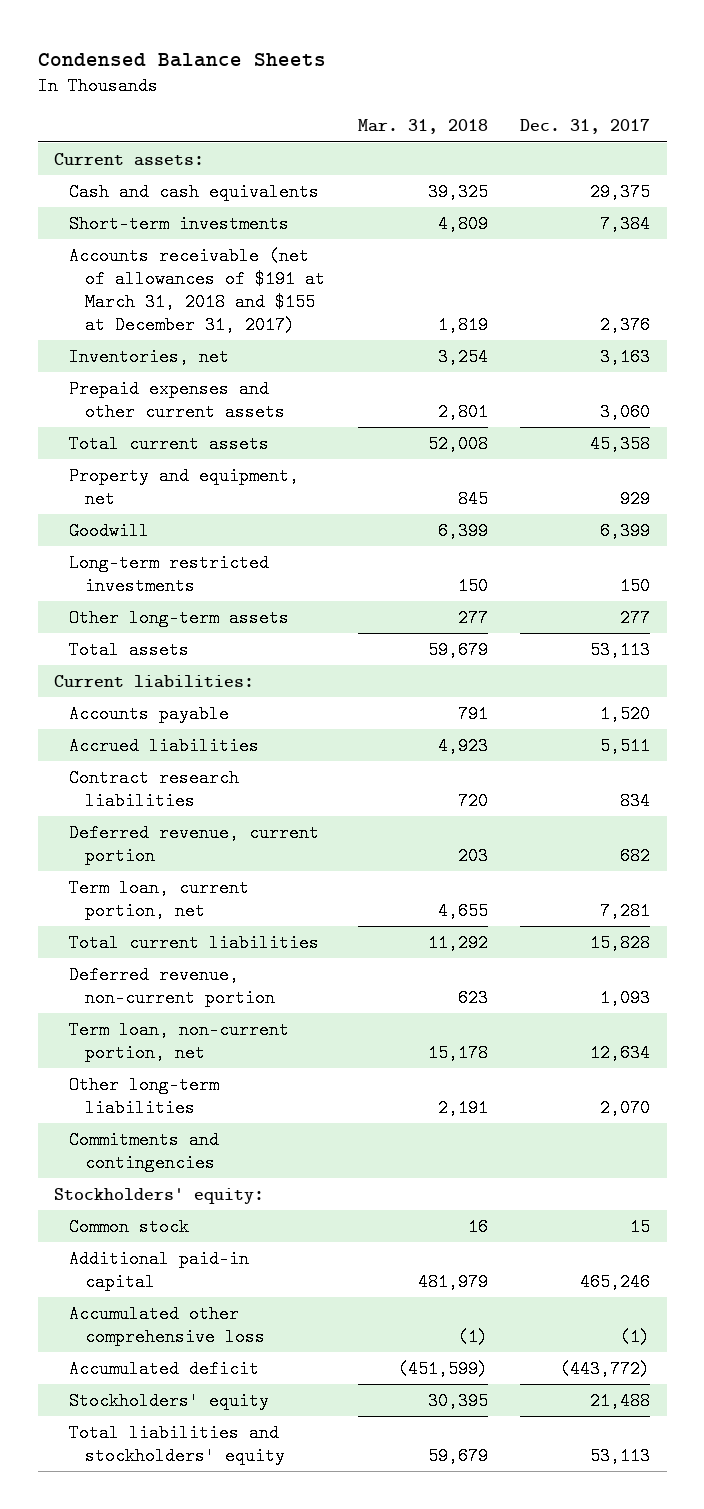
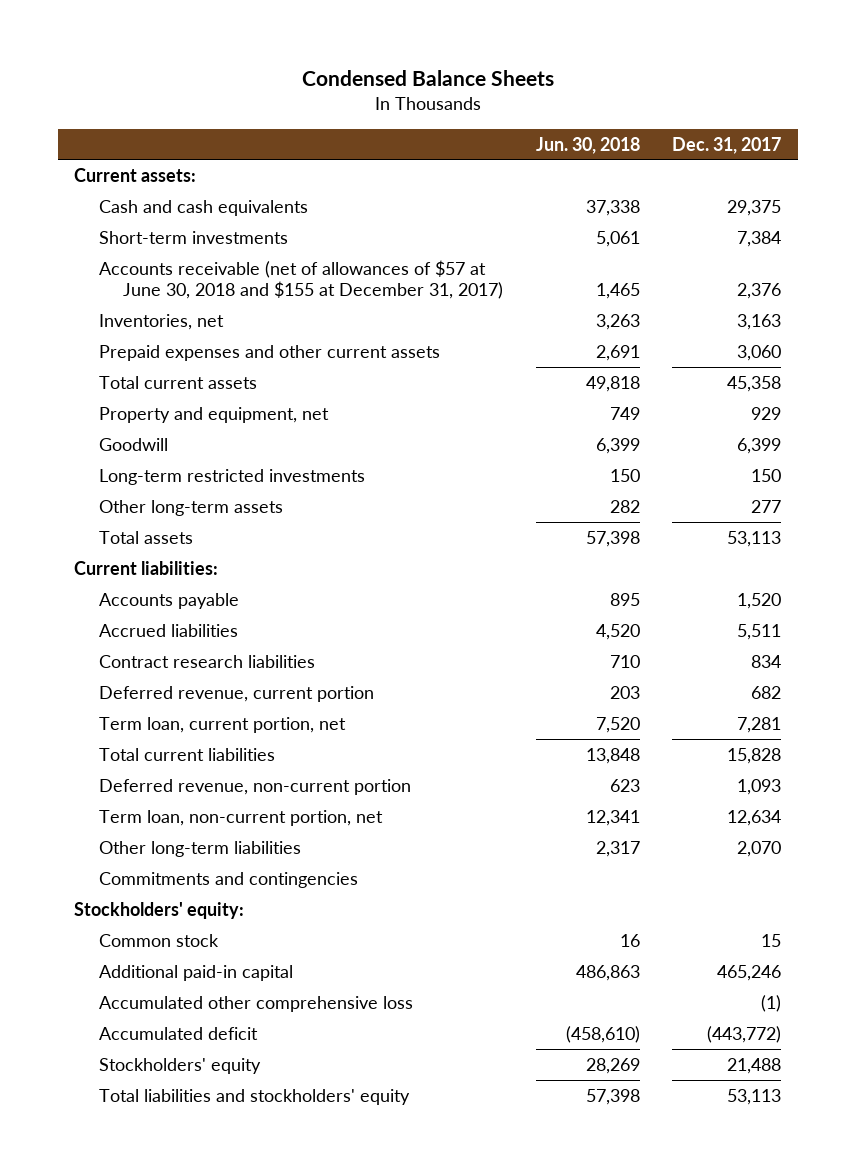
- | Mar. 31, 2018 | Dec. 31, 2017
+ | Jun. 30, 2018 | Dec. 31, 2017
- Accounts receivable (net of allowances of $191 at March 31, 2018 and $155 at December 31, 2017) | 1,819 | 2,376
+ Accounts receivable (net of allowances of $57 at June 30, 2018 and $155 at December 31, 2017) | 1,465 | 2,376

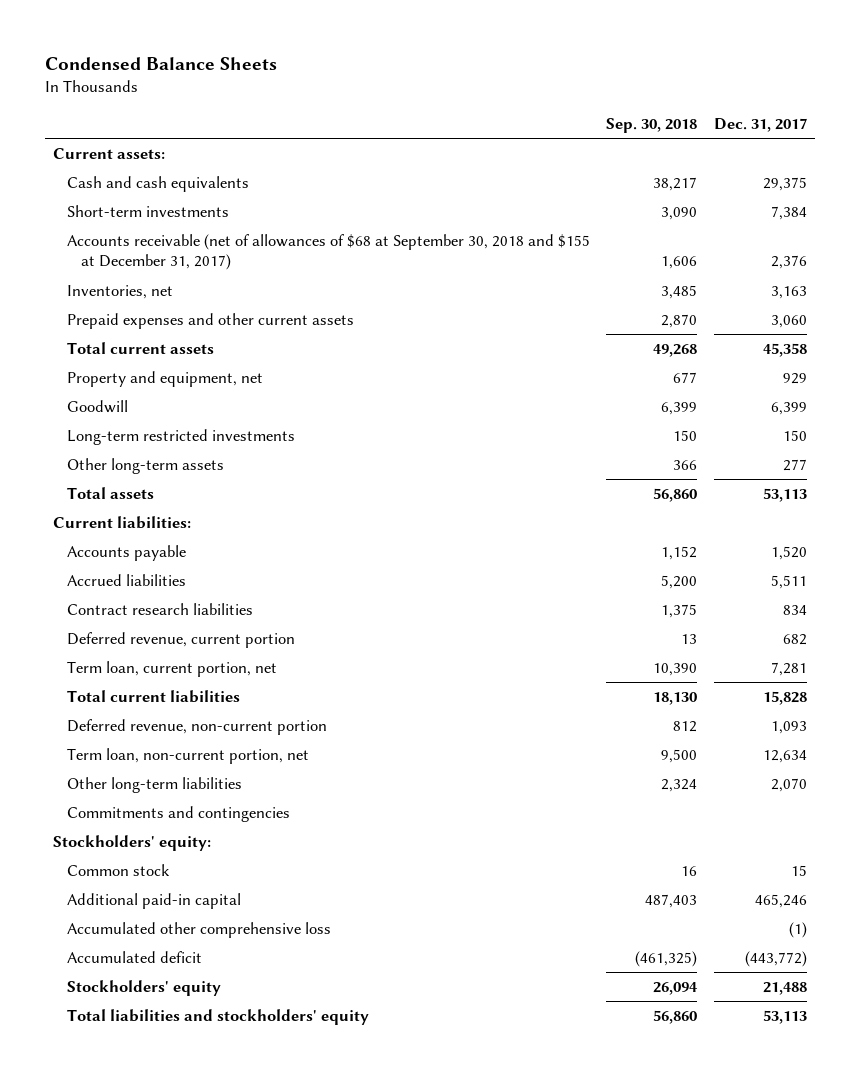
- | Jun. 30, 2018 | Dec. 31, 2017
+ | Sep. 30, 2018 | Dec. 31, 2017
- Accounts receivable (net of allowances of $57 at June 30, 2018 and $155 at December 31, 2017) | 1,465 | 2,376
+ Accounts receivable (net of allowances of $68 at September 30, 2018 and $155 at December 31, 2017) | 1,606 | 2,376

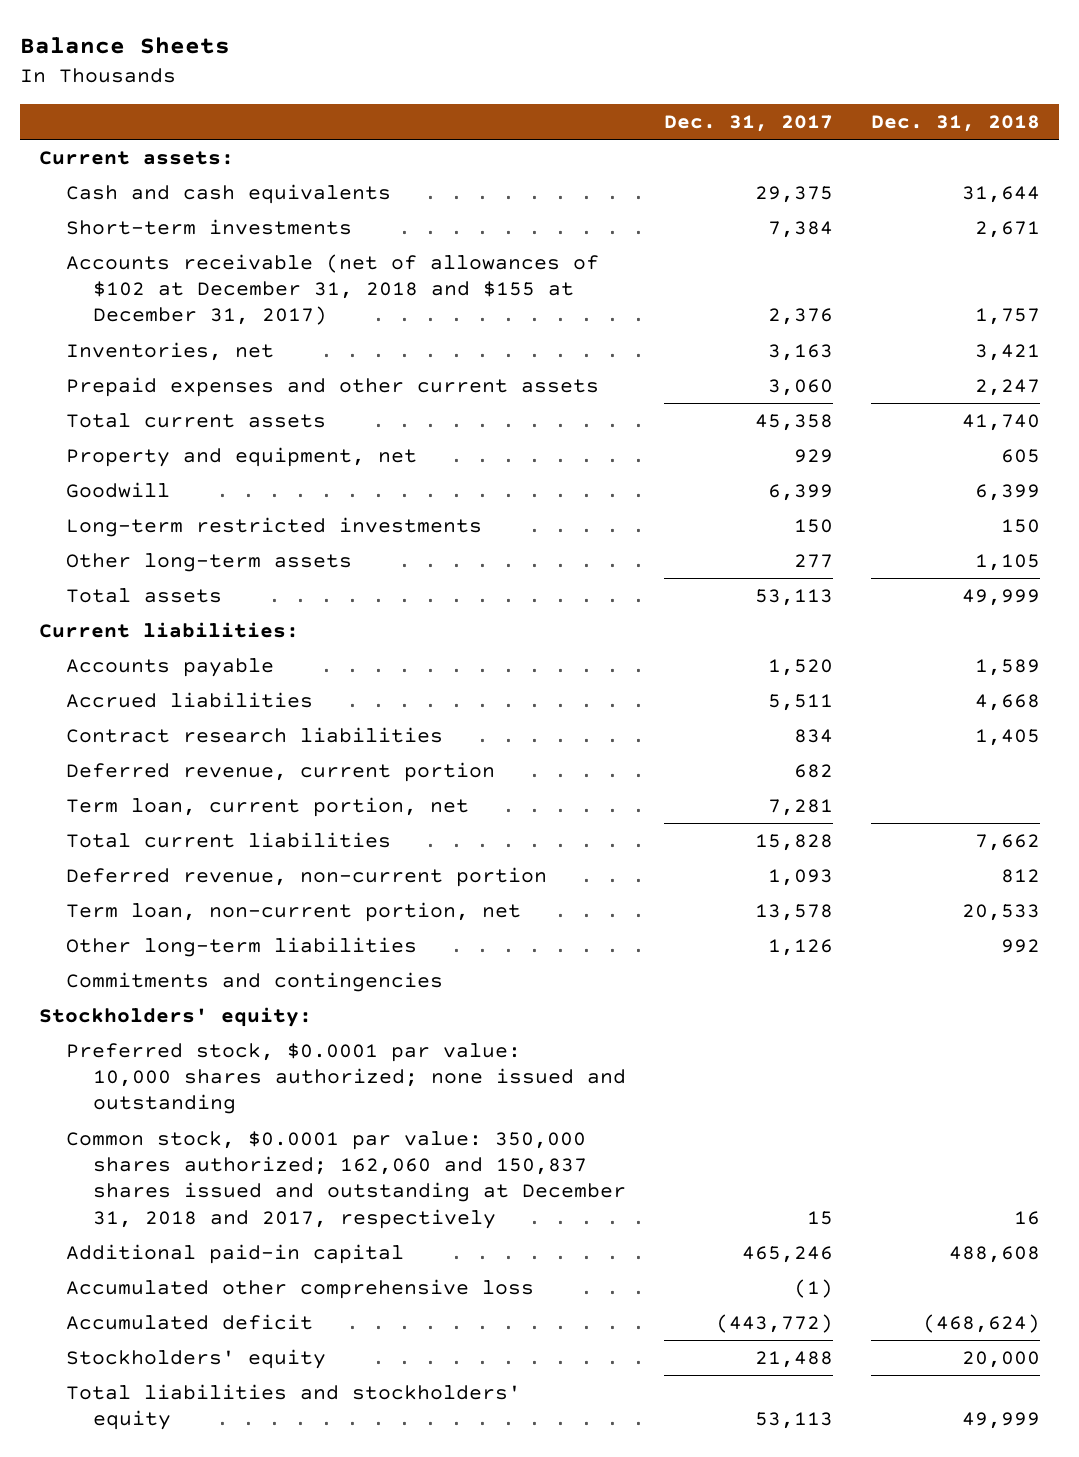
- Condensed Balance Sheets
+ Balance Sheets
- | Sep. 30, 2018 | Dec. 31, 2017
+ | Dec. 31, 2017 | Dec. 31, 2018
- Accounts receivable (net of allowances of $68 at September 30, 2018 and $155 at December 31, 2017) | 1,606 | 2,376
+ Accounts receivable (net of allowances of $102 at December 31, 2018 and $155 at December 31, 2017) | 2,376 | 1,757
- Term loan, non-current portion, net | 9,500 | 12,634
- Other long-term liabilities | 2,324 | 2,070
+ Term loan, non-current portion, net | 13,578 | 20,533
+ Other long-term liabilities | 1,126 | 992
- Common stock | 16 | 15
+ Preferred stock, $0.0001 par value: 10,000 shares authorized; none issued and outstanding
+ Common stock, $0.0001 par value: 350,000 shares authorized; 162,060 and 150,837 shares issued and outstanding at December 31, 2018 and 2017, respectively | 15 | 16

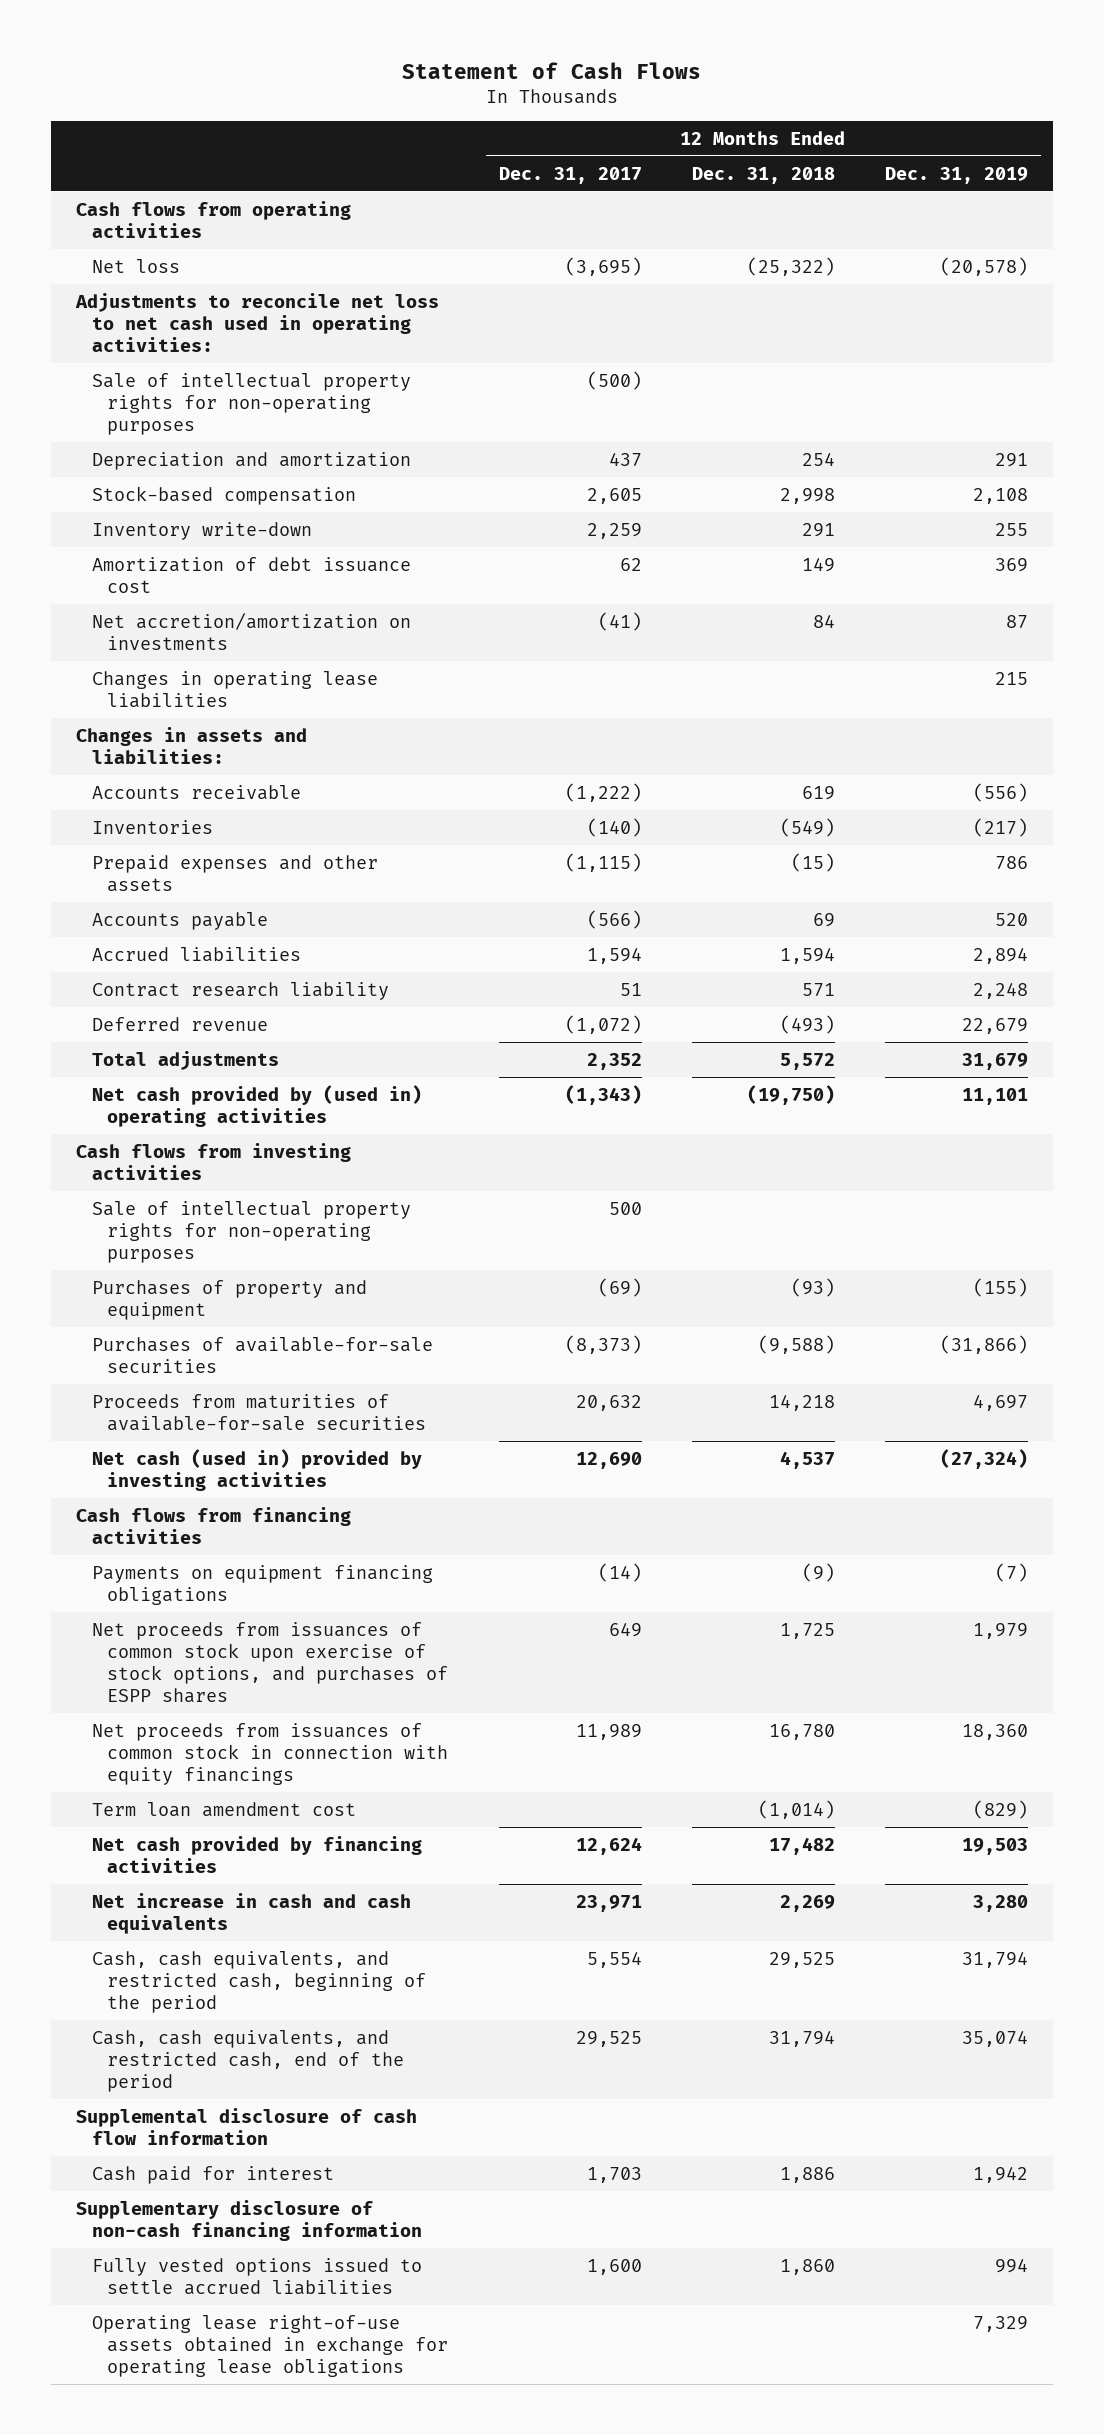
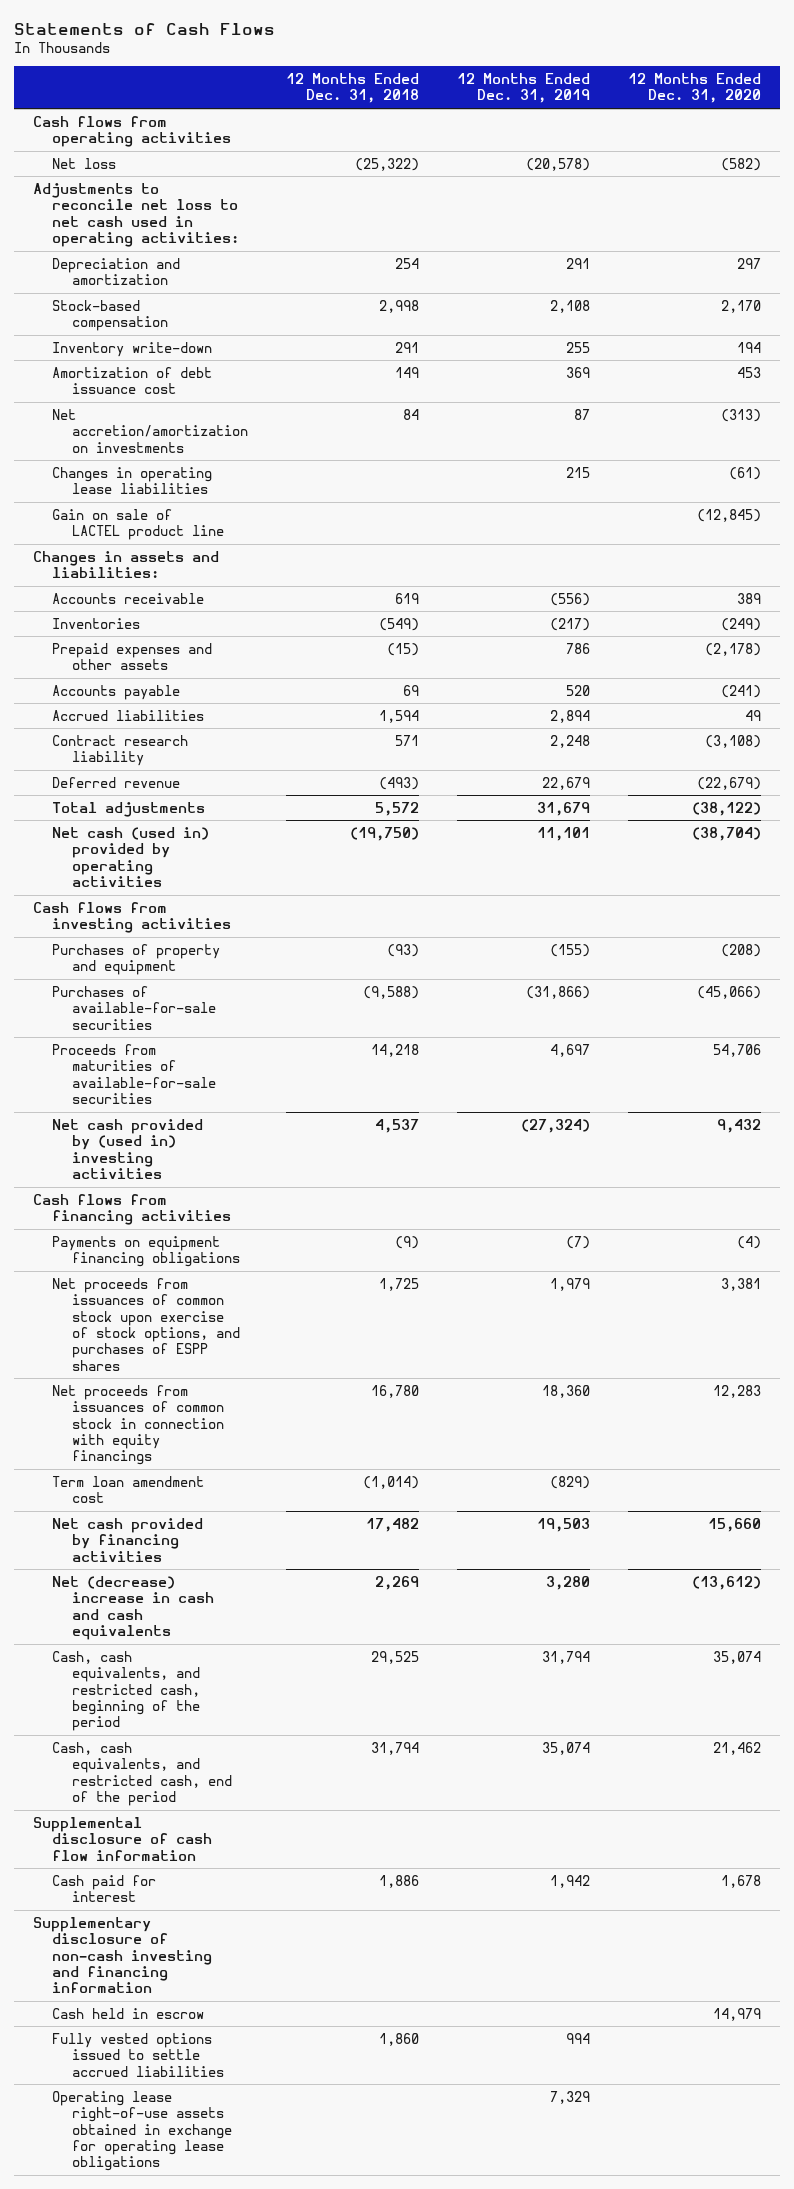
- Statement of Cash Flows
+ Statements of Cash Flows
- | 12 Months Ended Dec. 31, 2017 | 12 Months Ended Dec. 31, 2018 | 12 Months Ended Dec. 31, 2019
+ | 12 Months Ended Dec. 31, 2018 | 12 Months Ended Dec. 31, 2019 | 12 Months Ended Dec. 31, 2020
- Sale of intellectual property rights for non-operating purposes | (500) | |
+ Gain on sale of LACTEL product line | | | (12,845)
- Net cash provided by (used in) operating activities | (1,343) | (19,750) | 11,101
+ Net cash (used in) provided by operating activities | (19,750) | 11,101 | (38,704)
- Sale of intellectual property rights for non-operating purposes | 500 | |
- Net cash (used in) provided by investing activities | 12,690 | 4,537 | (27,324)
+ Net cash provided by (used in) investing activities | 4,537 | (27,324) | 9,432
- Net increase in cash and cash equivalents | 23,971 | 2,269 | 3,280
+ Net (decrease) increase in cash and cash equivalents | 2,269 | 3,280 | (13,612)
- Supplementary disclosure of non-cash financing information
+ Supplementary disclosure of non-cash investing and financing information
+ Cash held in escrow | | | 14,979

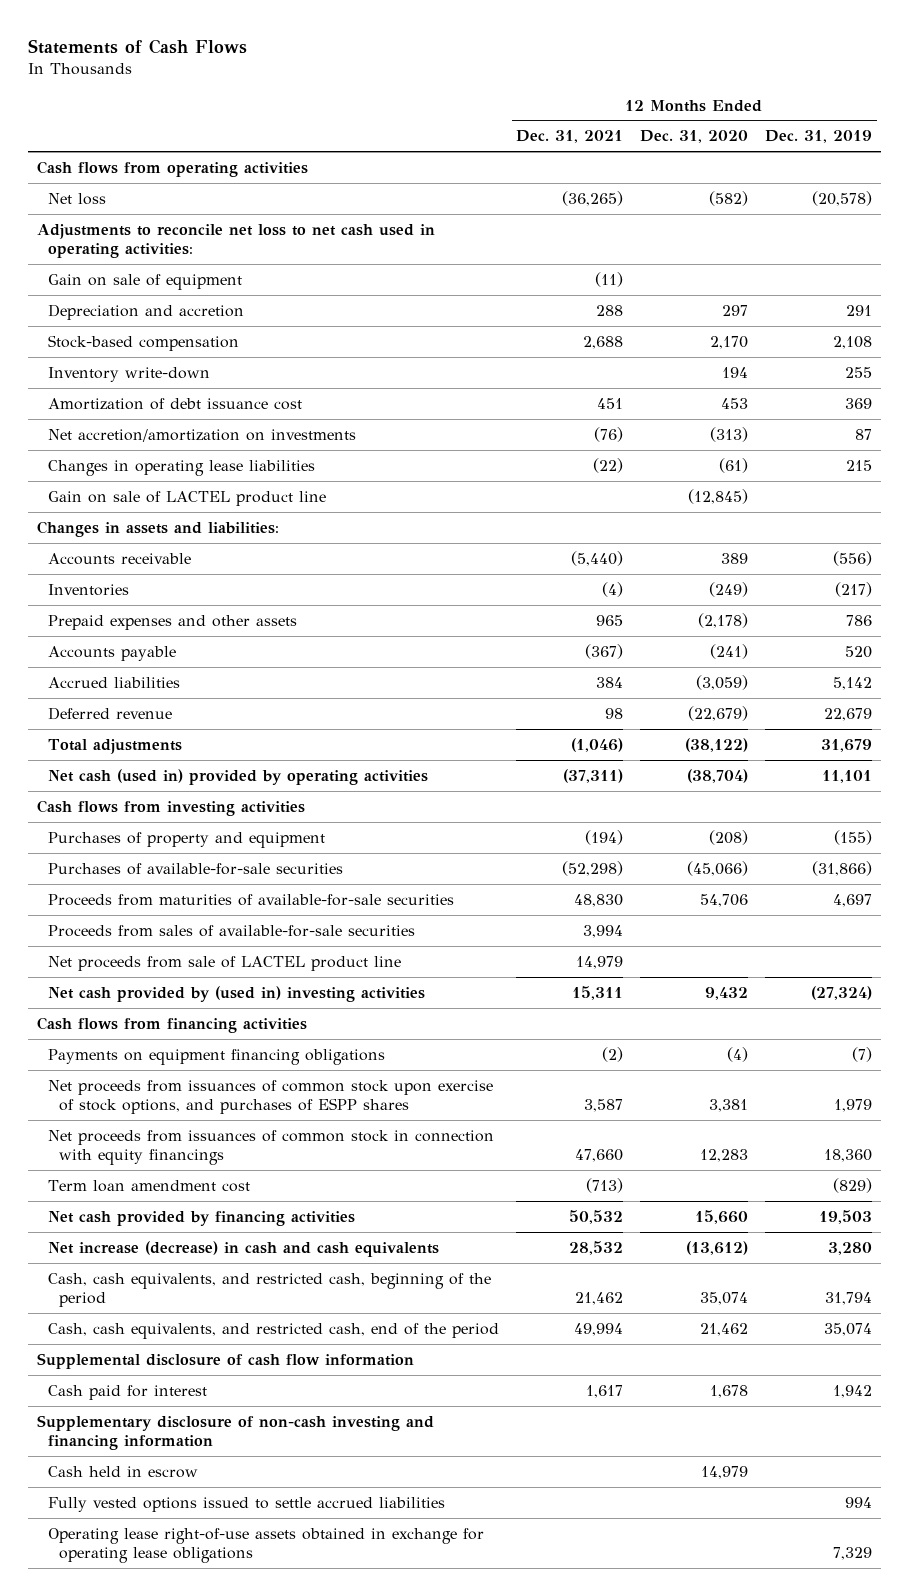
- | 12 Months Ended Dec. 31, 2018 | 12 Months Ended Dec. 31, 2019 | 12 Months Ended Dec. 31, 2020
+ | 12 Months Ended Dec. 31, 2021 | 12 Months Ended Dec. 31, 2020 | 12 Months Ended Dec. 31, 2019
- Depreciation and amortization | 254 | 291 | 297
+ Gain on sale of equipment | (11) | |
+ Depreciation and accretion | 288 | 297 | 291
- Accrued liabilities | 1,594 | 2,894 | 49
- Contract research liability | 571 | 2,248 | (3,108)
+ Accrued liabilities | 384 | (3,059) | 5,142
+ Proceeds from sales of available-for-sale securities | 3,994 | |
+ Net proceeds from sale of LACTEL product line | 14,979 | |
- Net (decrease) increase in cash and cash equivalents | 2,269 | 3,280 | (13,612)
+ Net increase (decrease) in cash and cash equivalents | 28,532 | (13,612) | 3,280

